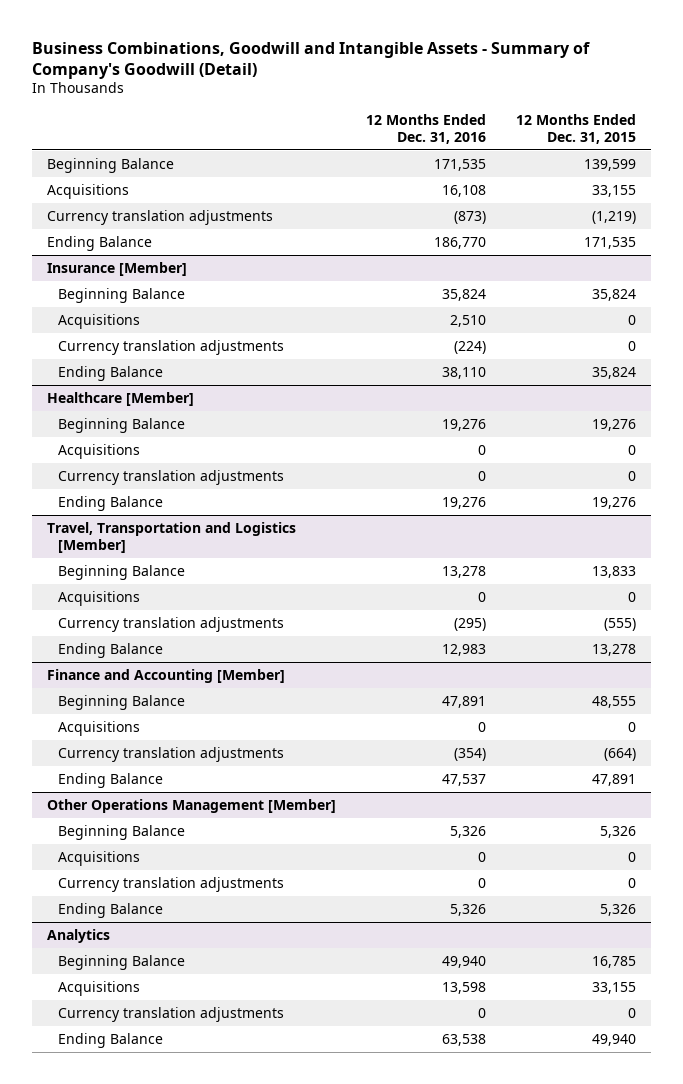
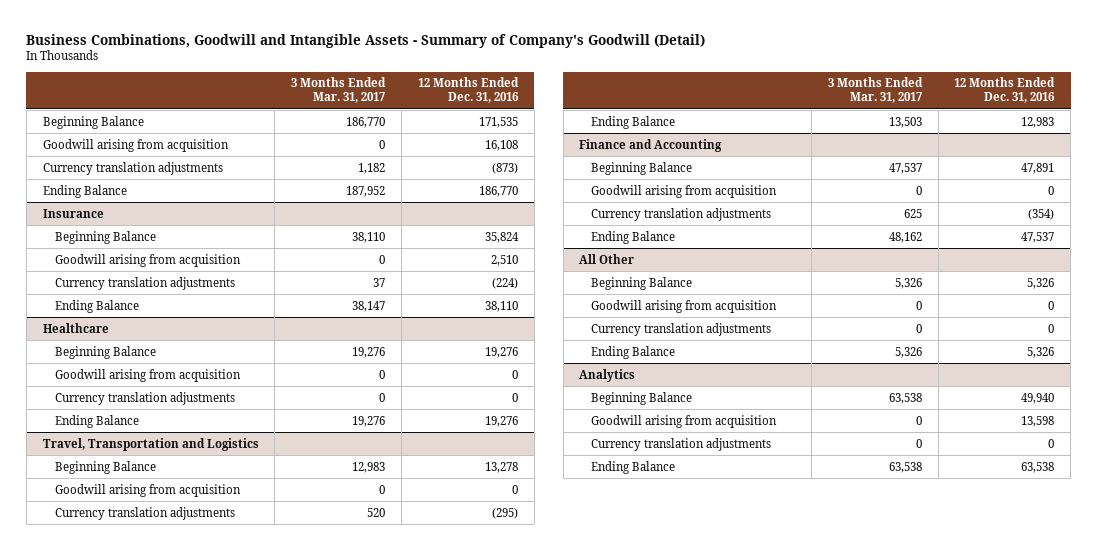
- | 12 Months Ended Dec. 31, 2016 | 12 Months Ended Dec. 31, 2015
+ | 3 Months Ended Mar. 31, 2017 | 12 Months Ended Dec. 31, 2016
- Acquisitions | 16,108 | 33,155
+ Goodwill arising from acquisition | 0 | 16,108
- Insurance [Member]
+ Insurance
- Acquisitions | 2,510 | 0
+ Goodwill arising from acquisition | 0 | 2,510
- Healthcare [Member]
+ Healthcare
- Acquisitions | 0 | 0
+ Goodwill arising from acquisition | 0 | 0
- Travel, Transportation and Logistics [Member]
+ Travel, Transportation and Logistics
- Acquisitions | 0 | 0
+ Goodwill arising from acquisition | 0 | 0
- Finance and Accounting [Member]
+ Finance and Accounting
- Acquisitions | 0 | 0
+ Goodwill arising from acquisition | 0 | 0
- Other Operations Management [Member]
+ All Other
- Acquisitions | 0 | 0
+ Goodwill arising from acquisition | 0 | 0
@ Analytics
- Acquisitions | 13,598 | 33,155
+ Goodwill arising from acquisition | 0 | 13,598

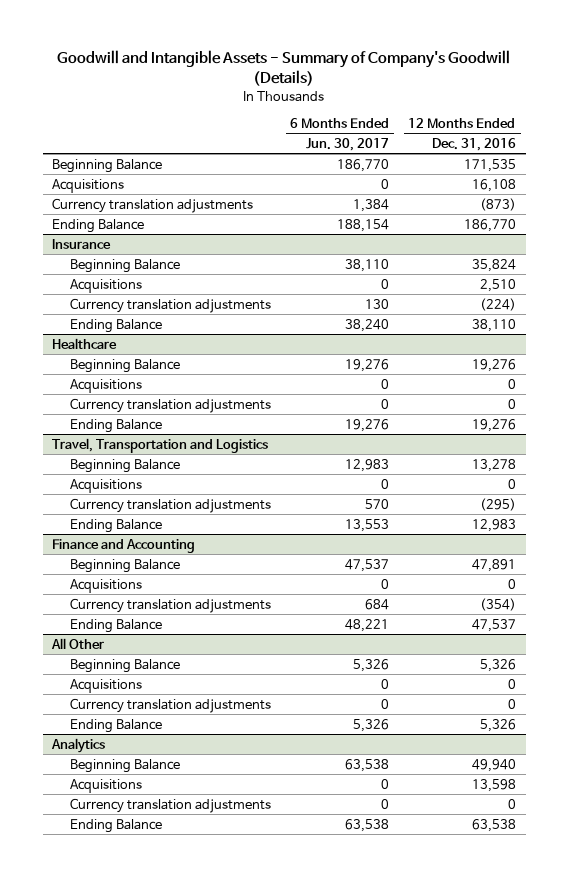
- Business Combinations, Goodwill and Intangible Assets - Summary of Company's Goodwill (Detail)
+ Goodwill and Intangible Assets - Summary of Company's Goodwill (Details)
- | 3 Months Ended Mar. 31, 2017 | 12 Months Ended Dec. 31, 2016
+ | 6 Months Ended Jun. 30, 2017 | 12 Months Ended Dec. 31, 2016
- Goodwill arising from acquisition | 0 | 16,108
+ Acquisitions | 0 | 16,108
@ Insurance
- Goodwill arising from acquisition | 0 | 2,510
+ Acquisitions | 0 | 2,510
@ Healthcare
- Goodwill arising from acquisition | 0 | 0
+ Acquisitions | 0 | 0
@ Travel, Transportation and Logistics
- Goodwill arising from acquisition | 0 | 0
+ Acquisitions | 0 | 0
@ Finance and Accounting
- Goodwill arising from acquisition | 0 | 0
+ Acquisitions | 0 | 0
@ All Other
- Goodwill arising from acquisition | 0 | 0
+ Acquisitions | 0 | 0
@ Analytics
- Goodwill arising from acquisition | 0 | 13,598
+ Acquisitions | 0 | 13,598

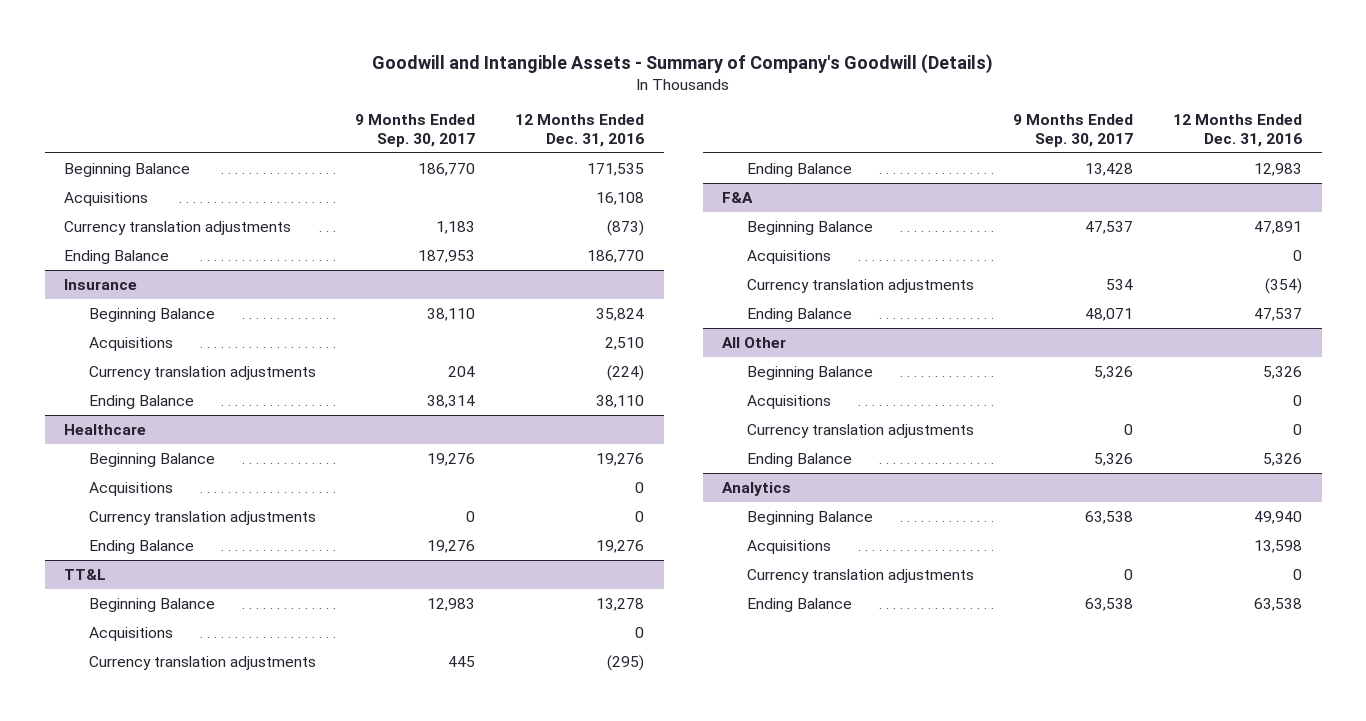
- | 6 Months Ended Jun. 30, 2017 | 12 Months Ended Dec. 31, 2016
+ | 9 Months Ended Sep. 30, 2017 | 12 Months Ended Dec. 31, 2016
- Travel, Transportation and Logistics
+ TT&L
- Finance and Accounting
+ F&A

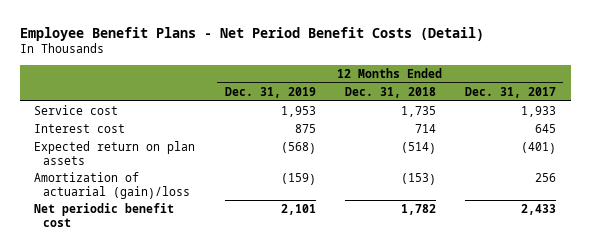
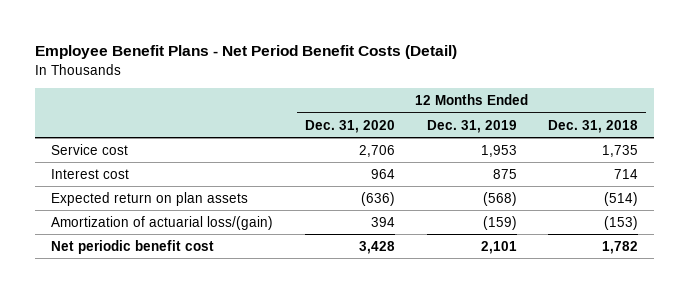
- | 12 Months Ended Dec. 31, 2019 | 12 Months Ended Dec. 31, 2018 | 12 Months Ended Dec. 31, 2017
+ | 12 Months Ended Dec. 31, 2020 | 12 Months Ended Dec. 31, 2019 | 12 Months Ended Dec. 31, 2018
- Amortization of actuarial (gain)/loss | (159) | (153) | 256
+ Amortization of actuarial loss/(gain) | 394 | (159) | (153)

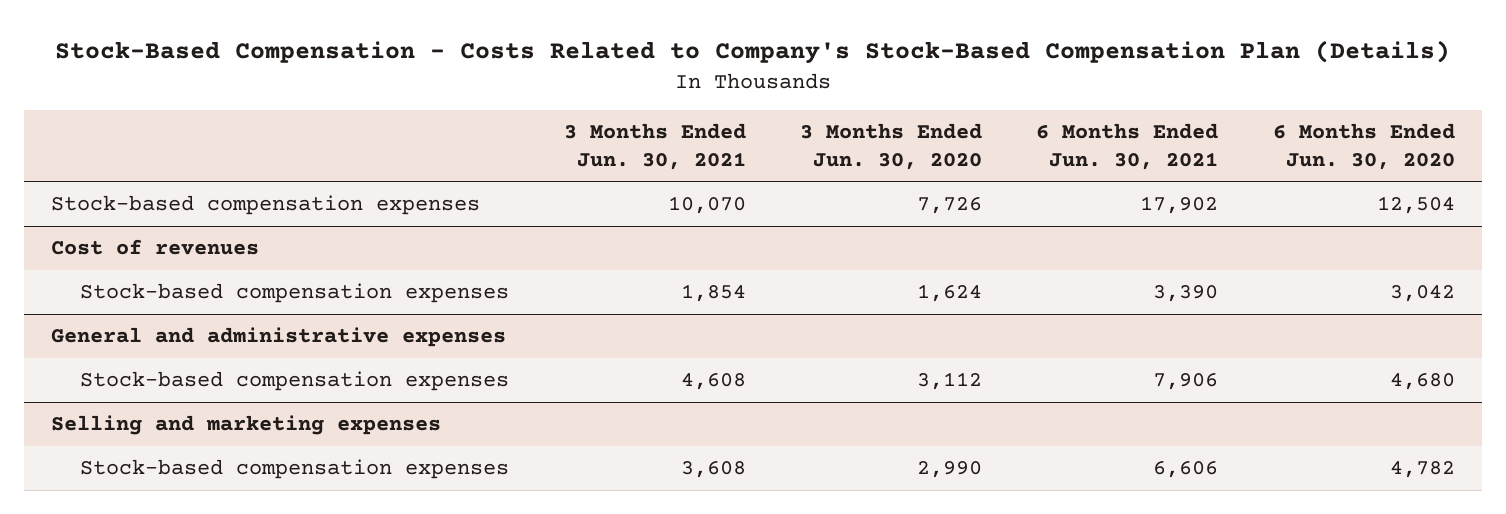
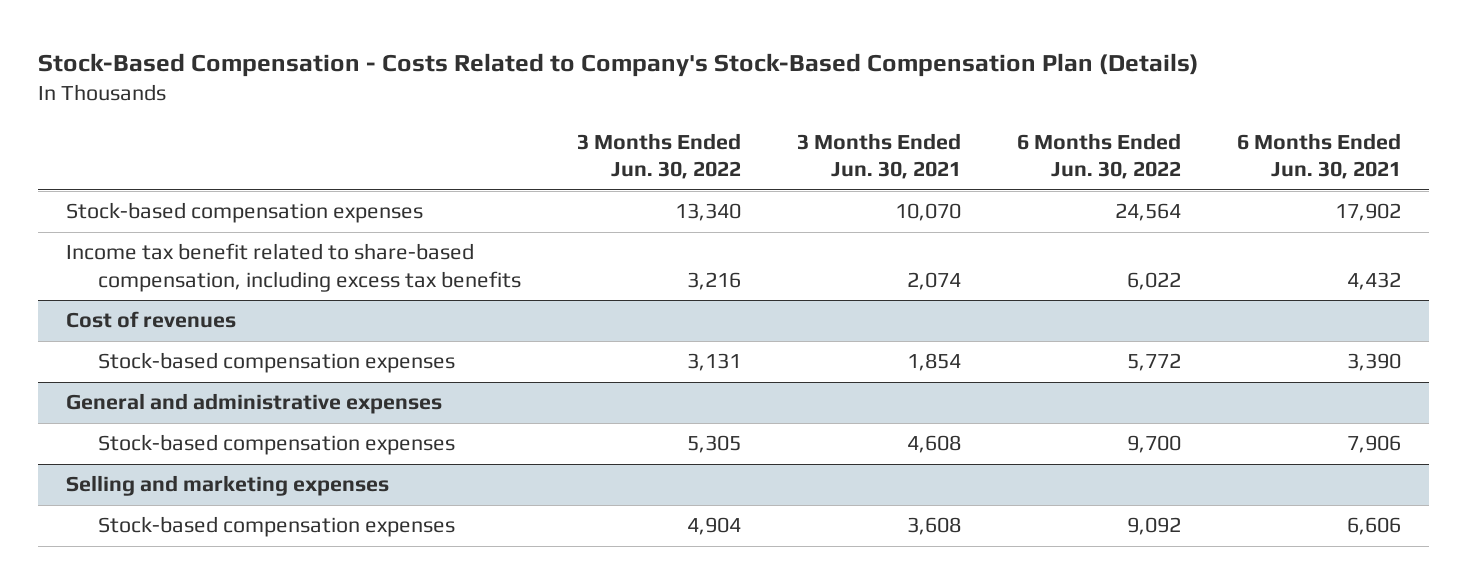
- | 3 Months Ended Jun. 30, 2021 | 3 Months Ended Jun. 30, 2020 | 6 Months Ended Jun. 30, 2021 | 6 Months Ended Jun. 30, 2020
+ | 3 Months Ended Jun. 30, 2022 | 3 Months Ended Jun. 30, 2021 | 6 Months Ended Jun. 30, 2022 | 6 Months Ended Jun. 30, 2021
+ Income tax benefit related to share-based compensation, including excess tax benefits | 3,216 | 2,074 | 6,022 | 4,432

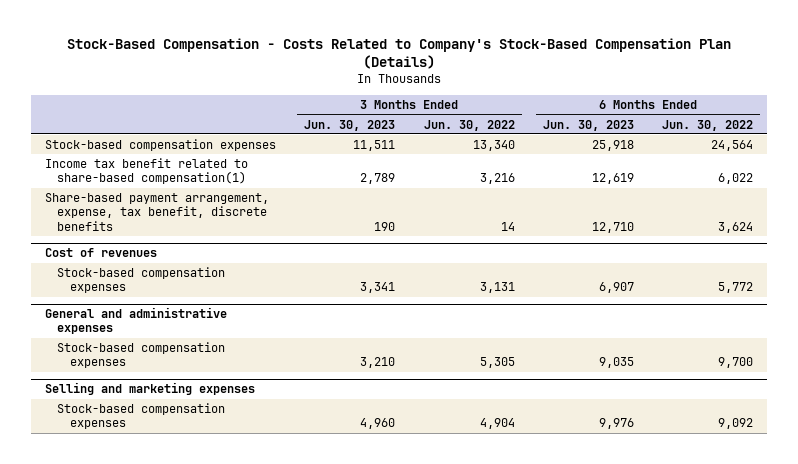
- | 3 Months Ended Jun. 30, 2022 | 3 Months Ended Jun. 30, 2021 | 6 Months Ended Jun. 30, 2022 | 6 Months Ended Jun. 30, 2021
+ | 3 Months Ended Jun. 30, 2023 | 3 Months Ended Jun. 30, 2022 | 6 Months Ended Jun. 30, 2023 | 6 Months Ended Jun. 30, 2022
- Income tax benefit related to share-based compensation, including excess tax benefits | 3,216 | 2,074 | 6,022 | 4,432
+ Income tax benefit related to share-based compensation(1) | 2,789 | 3,216 | 12,619 | 6,022
+ Share-based payment arrangement, expense, tax benefit, discrete benefits | 190 | 14 | 12,710 | 3,624

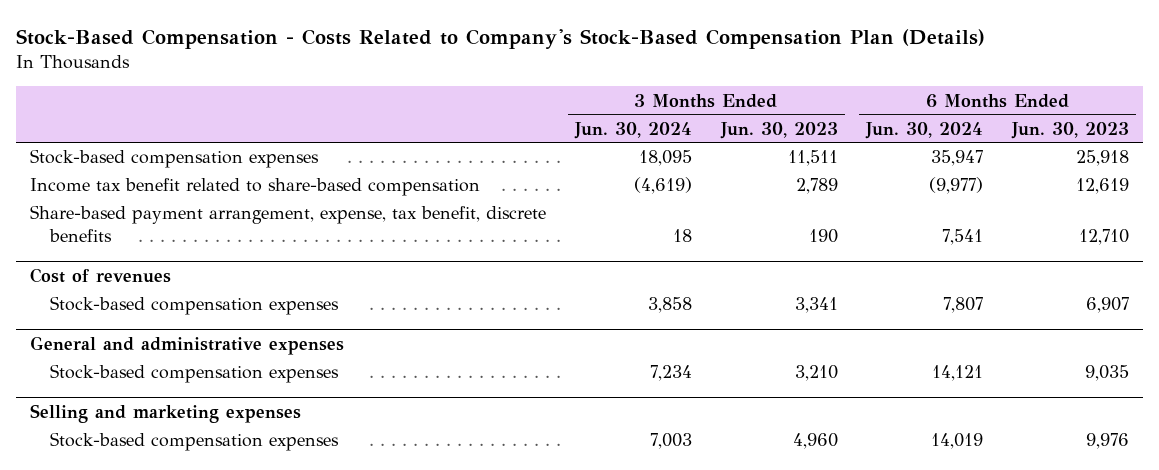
- | 3 Months Ended Jun. 30, 2023 | 3 Months Ended Jun. 30, 2022 | 6 Months Ended Jun. 30, 2023 | 6 Months Ended Jun. 30, 2022
+ | 3 Months Ended Jun. 30, 2024 | 3 Months Ended Jun. 30, 2023 | 6 Months Ended Jun. 30, 2024 | 6 Months Ended Jun. 30, 2023
- Income tax benefit related to share-based compensation(1) | 2,789 | 3,216 | 12,619 | 6,022
+ Income tax benefit related to share-based compensation | (4,619) | 2,789 | (9,977) | 12,619

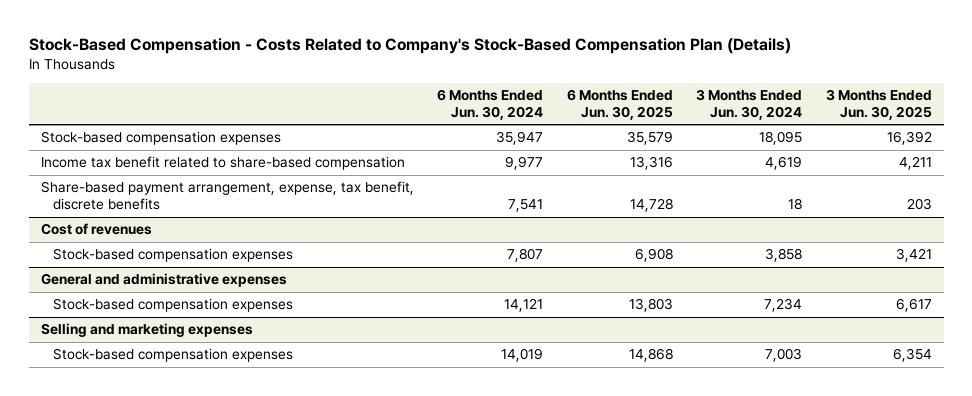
- | 3 Months Ended Jun. 30, 2024 | 3 Months Ended Jun. 30, 2023 | 6 Months Ended Jun. 30, 2024 | 6 Months Ended Jun. 30, 2023
+ | 6 Months Ended Jun. 30, 2024 | 6 Months Ended Jun. 30, 2025 | 3 Months Ended Jun. 30, 2024 | 3 Months Ended Jun. 30, 2025
- Income tax benefit related to share-based compensation | (4,619) | 2,789 | (9,977) | 12,619
+ Income tax benefit related to share-based compensation | 9,977 | 13,316 | 4,619 | 4,211

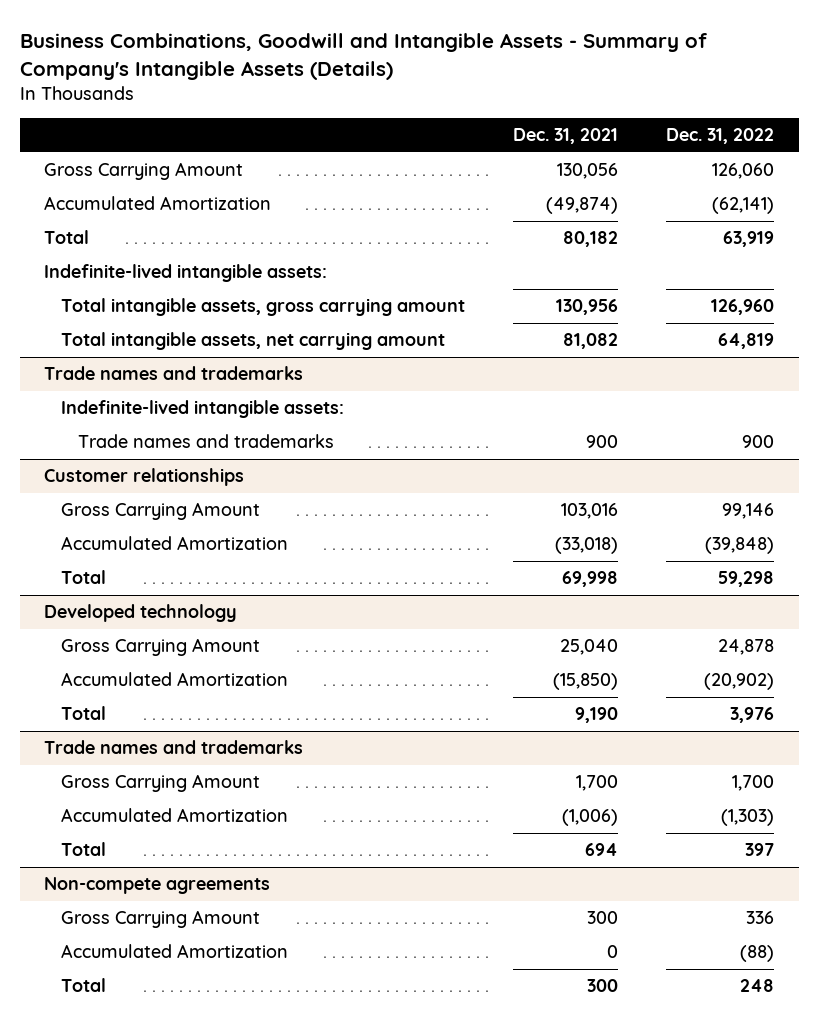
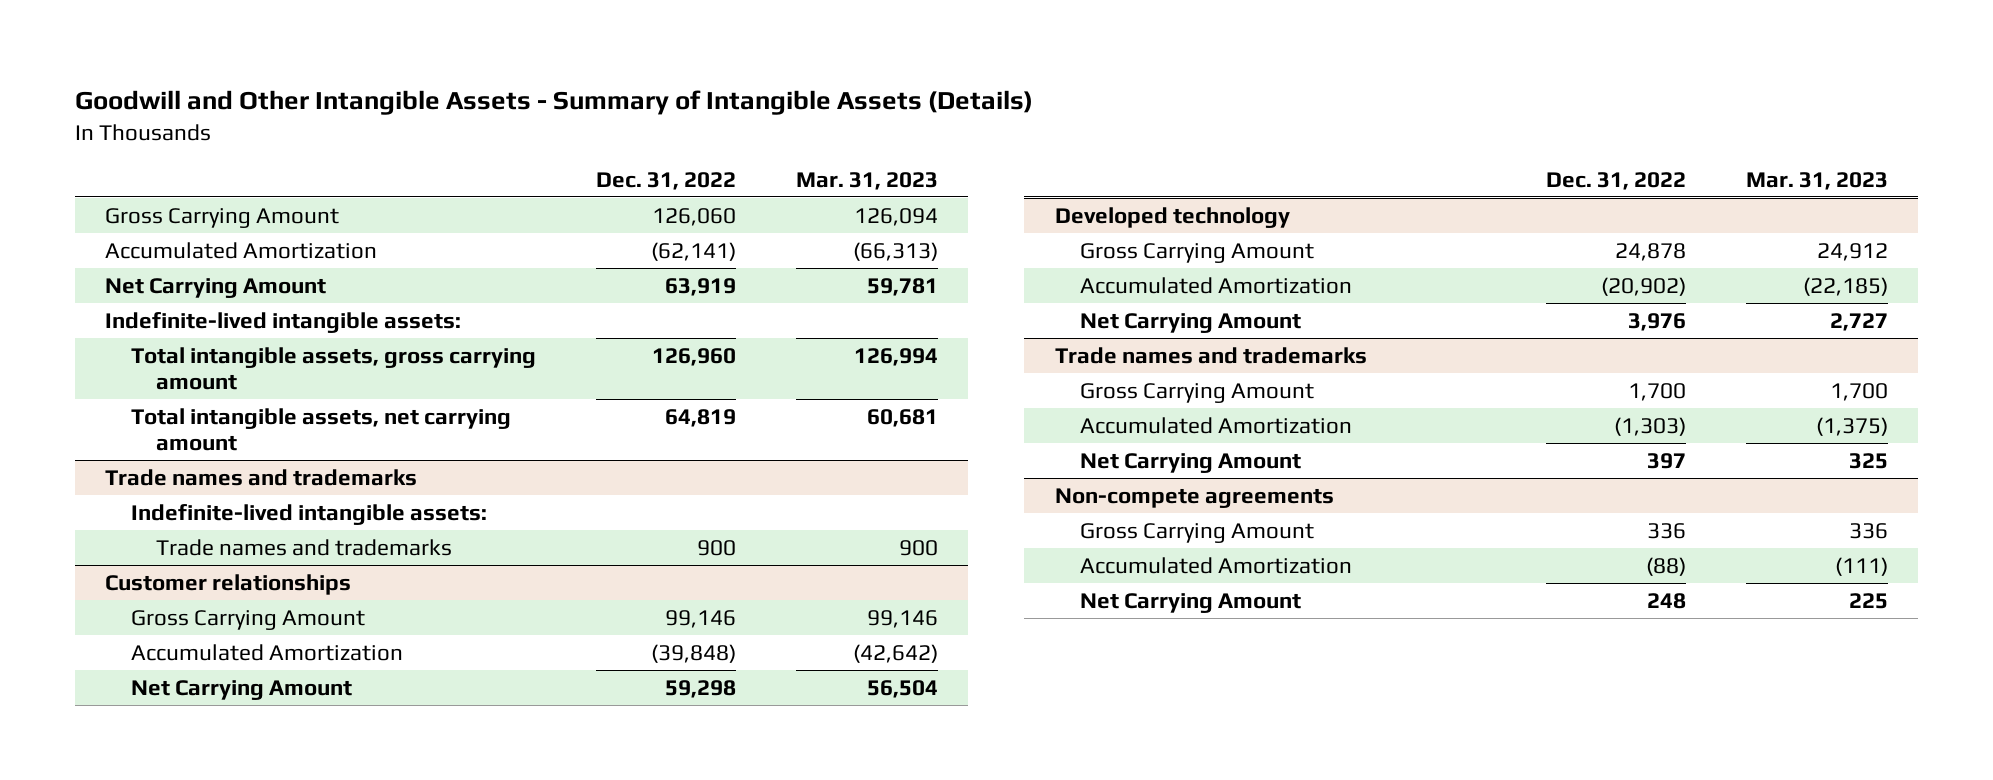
- Business Combinations, Goodwill and Intangible Assets - Summary of Company's Intangible Assets (Details)
+ Goodwill and Other Intangible Assets - Summary of Intangible Assets (Details)
- | Dec. 31, 2021 | Dec. 31, 2022
+ | Dec. 31, 2022 | Mar. 31, 2023
- Total | 80,182 | 63,919
+ Net Carrying Amount | 63,919 | 59,781
@ Customer relationships
- Total | 69,998 | 59,298
+ Net Carrying Amount | 59,298 | 56,504
@ Developed technology
- Total | 9,190 | 3,976
+ Net Carrying Amount | 3,976 | 2,727
@ Trade names and trademarks
- Total | 694 | 397
+ Net Carrying Amount | 397 | 325
@ Non-compete agreements
- Total | 300 | 248
+ Net Carrying Amount | 248 | 225

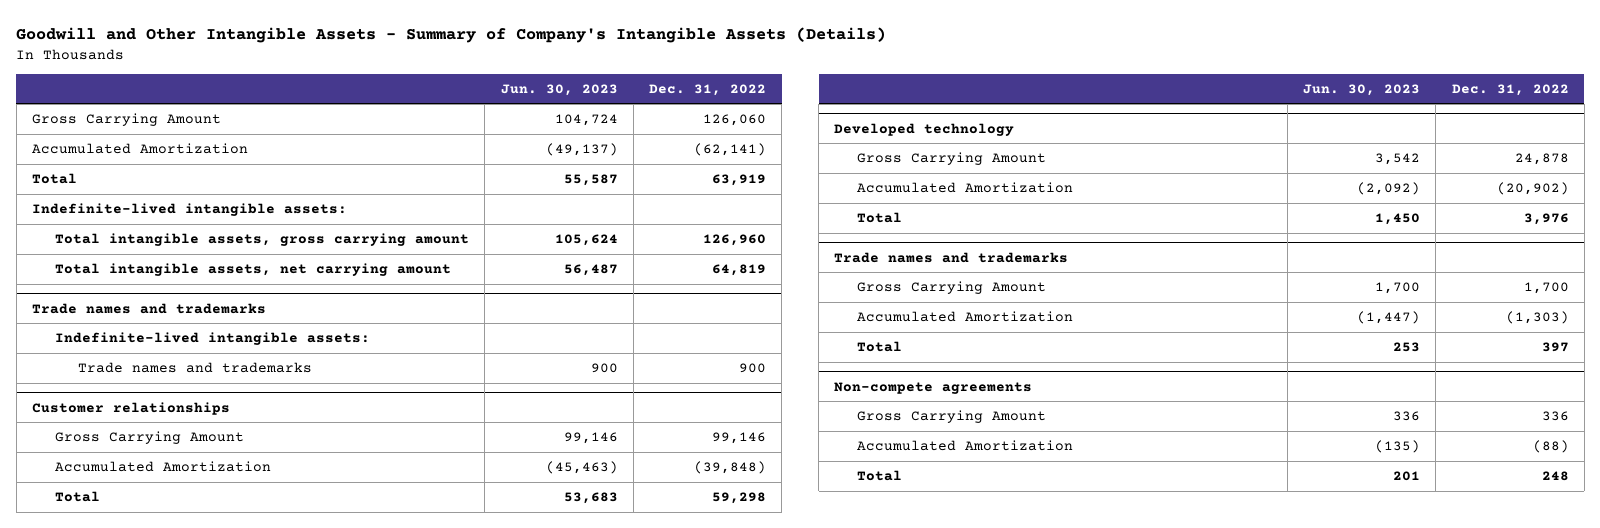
- Goodwill and Other Intangible Assets - Summary of Intangible Assets (Details)
+ Goodwill and Other Intangible Assets - Summary of Company's Intangible Assets (Details)
- | Dec. 31, 2022 | Mar. 31, 2023
+ | Jun. 30, 2023 | Dec. 31, 2022
- Net Carrying Amount | 63,919 | 59,781
+ Total | 55,587 | 63,919
@ Customer relationships
- Net Carrying Amount | 59,298 | 56,504
+ Total | 53,683 | 59,298
@ Developed technology
- Net Carrying Amount | 3,976 | 2,727
+ Total | 1,450 | 3,976
@ Trade names and trademarks
- Net Carrying Amount | 397 | 325
+ Total | 253 | 397
@ Non-compete agreements
- Net Carrying Amount | 248 | 225
+ Total | 201 | 248

